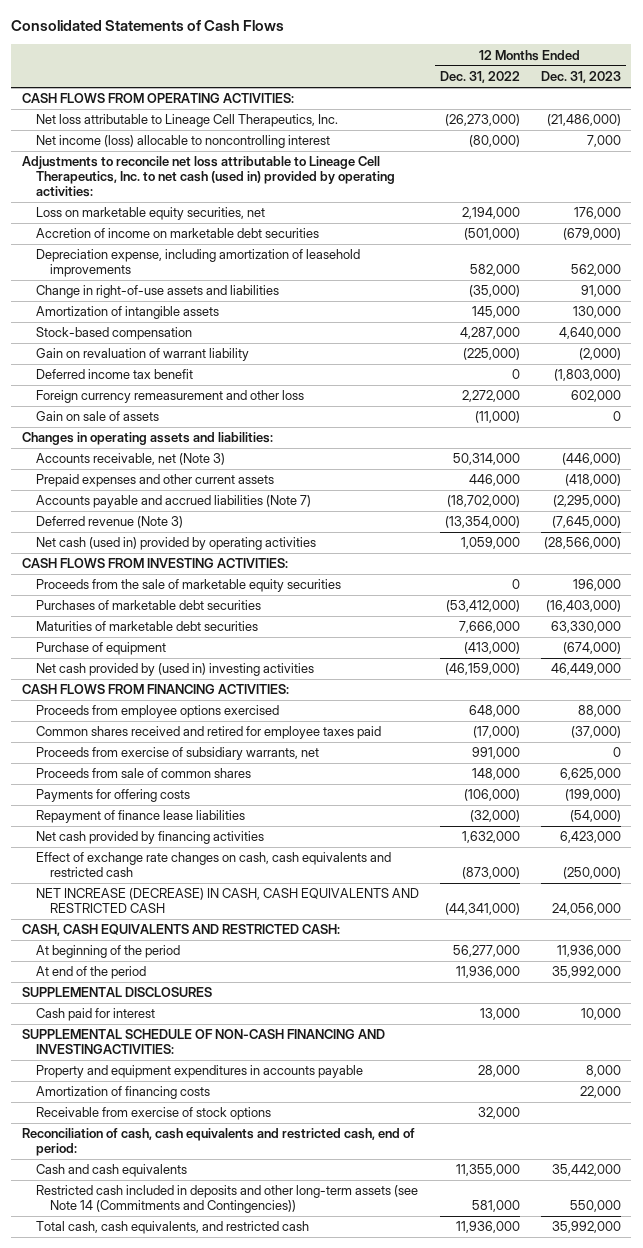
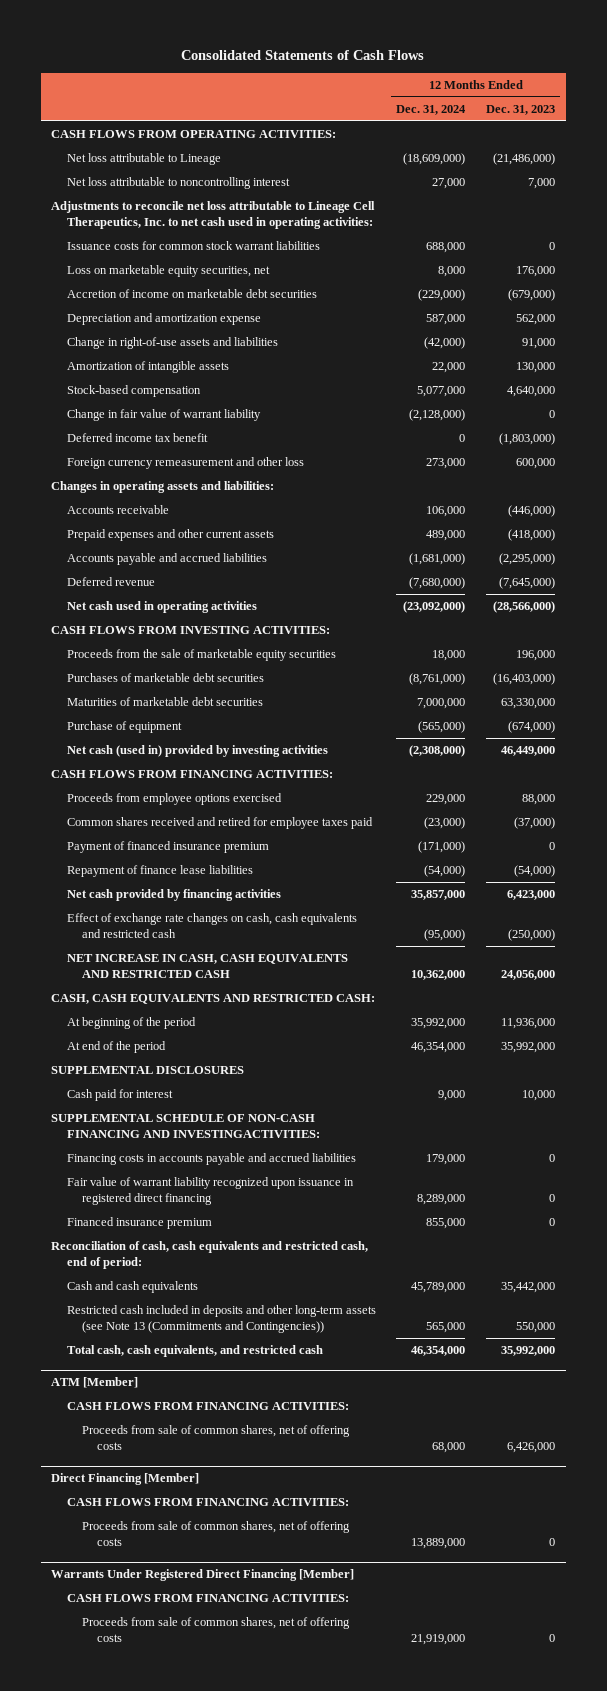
- | 12 Months Ended Dec. 31, 2022 | 12 Months Ended Dec. 31, 2023
+ | 12 Months Ended Dec. 31, 2024 | 12 Months Ended Dec. 31, 2023
- Net loss attributable to Lineage Cell Therapeutics, Inc. | (26,273,000) | (21,486,000)
- Net income (loss) allocable to noncontrolling interest | (80,000) | 7,000
- Adjustments to reconcile net loss attributable to Lineage Cell Therapeutics, Inc. to net cash (used in) provided by operating activities:
+ Net loss attributable to Lineage | (18,609,000) | (21,486,000)
+ Net loss attributable to noncontrolling interest | 27,000 | 7,000
+ Adjustments to reconcile net loss attributable to Lineage Cell Therapeutics, Inc. to net cash used in operating activities:
+ Issuance costs for common stock warrant liabilities | 688,000 | 0
- Depreciation expense, including amortization of leasehold improvements | 582,000 | 562,000
+ Depreciation and amortization expense | 587,000 | 562,000
- Gain on revaluation of warrant liability | (225,000) | (2,000)
+ Change in fair value of warrant liability | (2,128,000) | 0
- Foreign currency remeasurement and other loss | 2,272,000 | 602,000
- Gain on sale of assets | (11,000) | 0
+ Foreign currency remeasurement and other loss | 273,000 | 600,000
- Accounts receivable, net (Note 3) | 50,314,000 | (446,000)
+ Accounts receivable | 106,000 | (446,000)
- Accounts payable and accrued liabilities (Note 7) | (18,702,000) | (2,295,000)
- Deferred revenue (Note 3) | (13,354,000) | (7,645,000)
- Net cash (used in) provided by operating activities | 1,059,000 | (28,566,000)
+ Accounts payable and accrued liabilities | (1,681,000) | (2,295,000)
+ Deferred revenue | (7,680,000) | (7,645,000)
+ Net cash used in operating activities | (23,092,000) | (28,566,000)
- Net cash provided by (used in) investing activities | (46,159,000) | 46,449,000
+ Net cash (used in) provided by investing activities | (2,308,000) | 46,449,000
- Proceeds from exercise of subsidiary warrants, net | 991,000 | 0
- Proceeds from sale of common shares | 148,000 | 6,625,000
- Payments for offering costs | (106,000) | (199,000)
+ Payment of financed insurance premium | (171,000) | 0
- NET INCREASE (DECREASE) IN CASH, CASH EQUIVALENTS AND RESTRICTED CASH | (44,341,000) | 24,056,000
+ NET INCREASE IN CASH, CASH EQUIVALENTS AND RESTRICTED CASH | 10,362,000 | 24,056,000
- Property and equipment expenditures in accounts payable | 28,000 | 8,000
- Amortization of financing costs | | 22,000
- Receivable from exercise of stock options | 32,000 |
+ Financing costs in accounts payable and accrued liabilities | 179,000 | 0
+ Fair value of warrant liability recognized upon issuance in registered direct financing | 8,289,000 | 0
+ Financed insurance premium | 855,000 | 0
- Restricted cash included in deposits and other long-term assets (see Note 14 (Commitments and Contingencies)) | 581,000 | 550,000
+ Restricted cash included in deposits and other long-term assets (see Note 13 (Commitments and Contingencies)) | 565,000 | 550,000
+ ATM [Member]
+ CASH FLOWS FROM FINANCING ACTIVITIES:
+ Proceeds from sale of common shares, net of offering costs | 68,000 | 6,426,000
+ Direct Financing [Member]
+ CASH FLOWS FROM FINANCING ACTIVITIES:
+ Proceeds from sale of common shares, net of offering costs | 13,889,000 | 0
+ Warrants Under Registered Direct Financing [Member]
+ CASH FLOWS FROM FINANCING ACTIVITIES:
+ Proceeds from sale of common shares, net of offering costs | 21,919,000 | 0

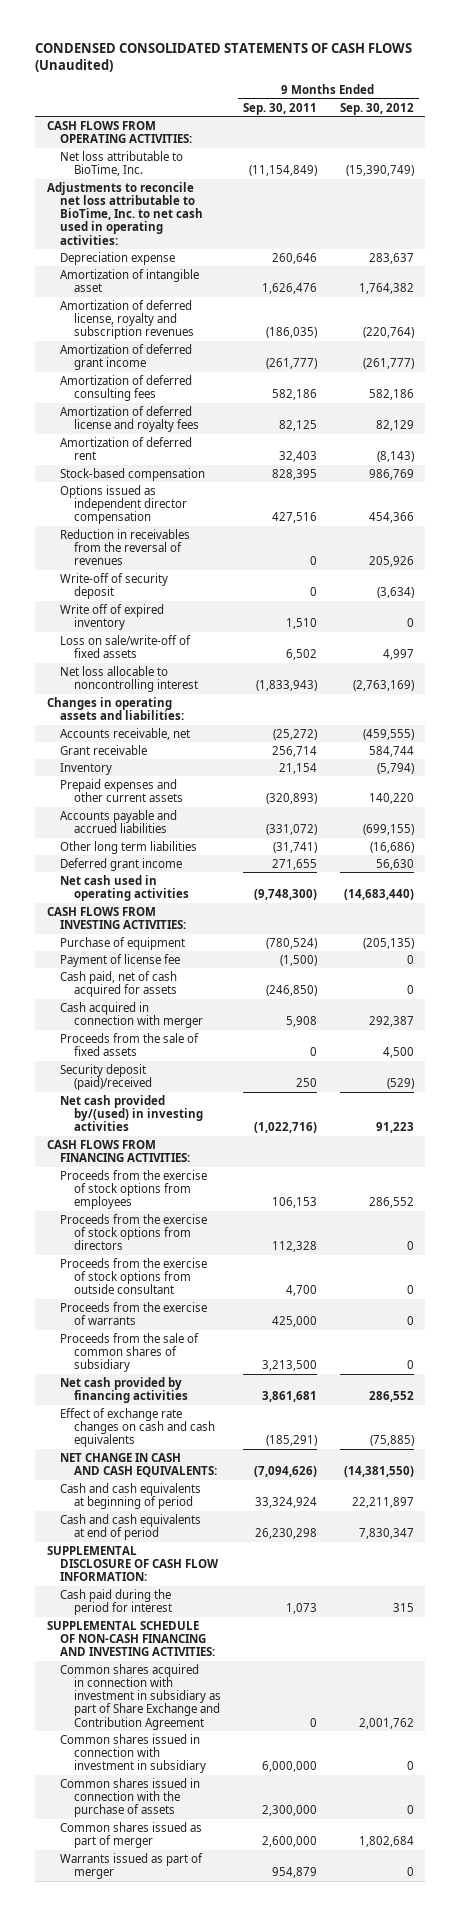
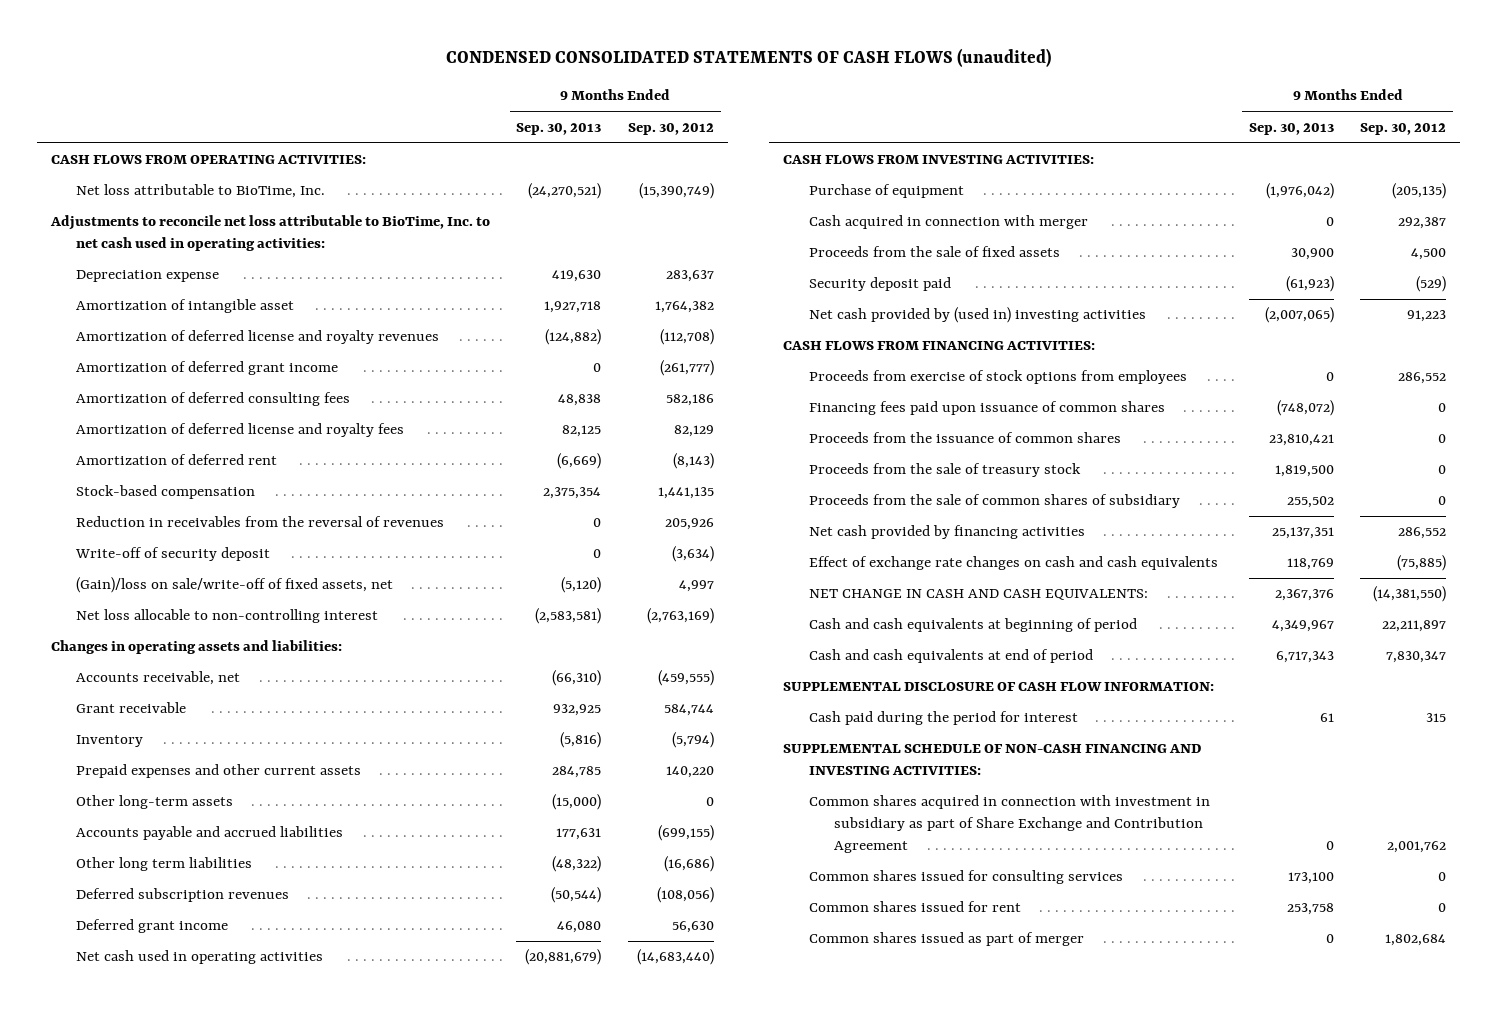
- CONDENSED CONSOLIDATED STATEMENTS OF CASH FLOWS (Unaudited)
+ CONDENSED CONSOLIDATED STATEMENTS OF CASH FLOWS (unaudited)
- | 9 Months Ended Sep. 30, 2011 | 9 Months Ended Sep. 30, 2012
+ | 9 Months Ended Sep. 30, 2013 | 9 Months Ended Sep. 30, 2012
- Amortization of deferred license, royalty and subscription revenues | (186,035) | (220,764)
+ Amortization of deferred license and royalty revenues | (124,882) | (112,708)
- Stock-based compensation | 828,395 | 986,769
- Options issued as independent director compensation | 427,516 | 454,366
+ Stock-based compensation | 2,375,354 | 1,441,135
- Write off of expired inventory | 1,510 | 0
- Loss on sale/write-off of fixed assets | 6,502 | 4,997
- Net loss allocable to noncontrolling interest | (1,833,943) | (2,763,169)
+ (Gain)/loss on sale/write-off of fixed assets, net | (5,120) | 4,997
+ Net loss allocable to non-controlling interest | (2,583,581) | (2,763,169)
+ Other long-term assets | (15,000) | 0
+ Deferred subscription revenues | (50,544) | (108,056)
- Payment of license fee | (1,500) | 0
- Cash paid, net of cash acquired for assets | (246,850) | 0
- Security deposit (paid)/received | 250 | (529)
- Net cash provided by/(used) in investing activities | (1,022,716) | 91,223
+ Security deposit paid | (61,923) | (529)
+ Net cash provided by (used in) investing activities | (2,007,065) | 91,223
- Proceeds from the exercise of stock options from employees | 106,153 | 286,552
- Proceeds from the exercise of stock options from directors | 112,328 | 0
- Proceeds from the exercise of stock options from outside consultant | 4,700 | 0
- Proceeds from the exercise of warrants | 425,000 | 0
+ Proceeds from exercise of stock options from employees | 0 | 286,552
+ Financing fees paid upon issuance of common shares | (748,072) | 0
+ Proceeds from the issuance of common shares | 23,810,421 | 0
+ Proceeds from the sale of treasury stock | 1,819,500 | 0
- Common shares issued in connection with investment in subsidiary | 6,000,000 | 0
- Common shares issued in connection with the purchase of assets | 2,300,000 | 0
+ Common shares issued for consulting services | 173,100 | 0
+ Common shares issued for rent | 253,758 | 0
- Warrants issued as part of merger | 954,879 | 0

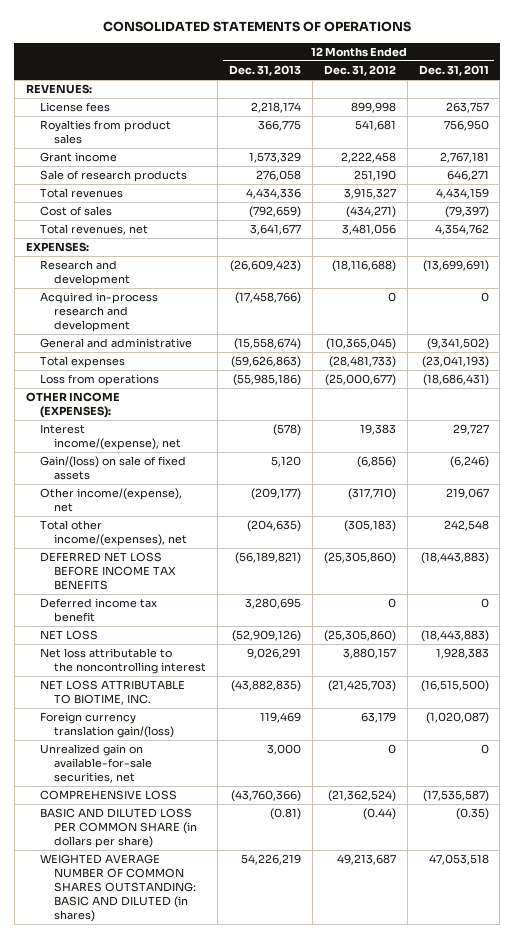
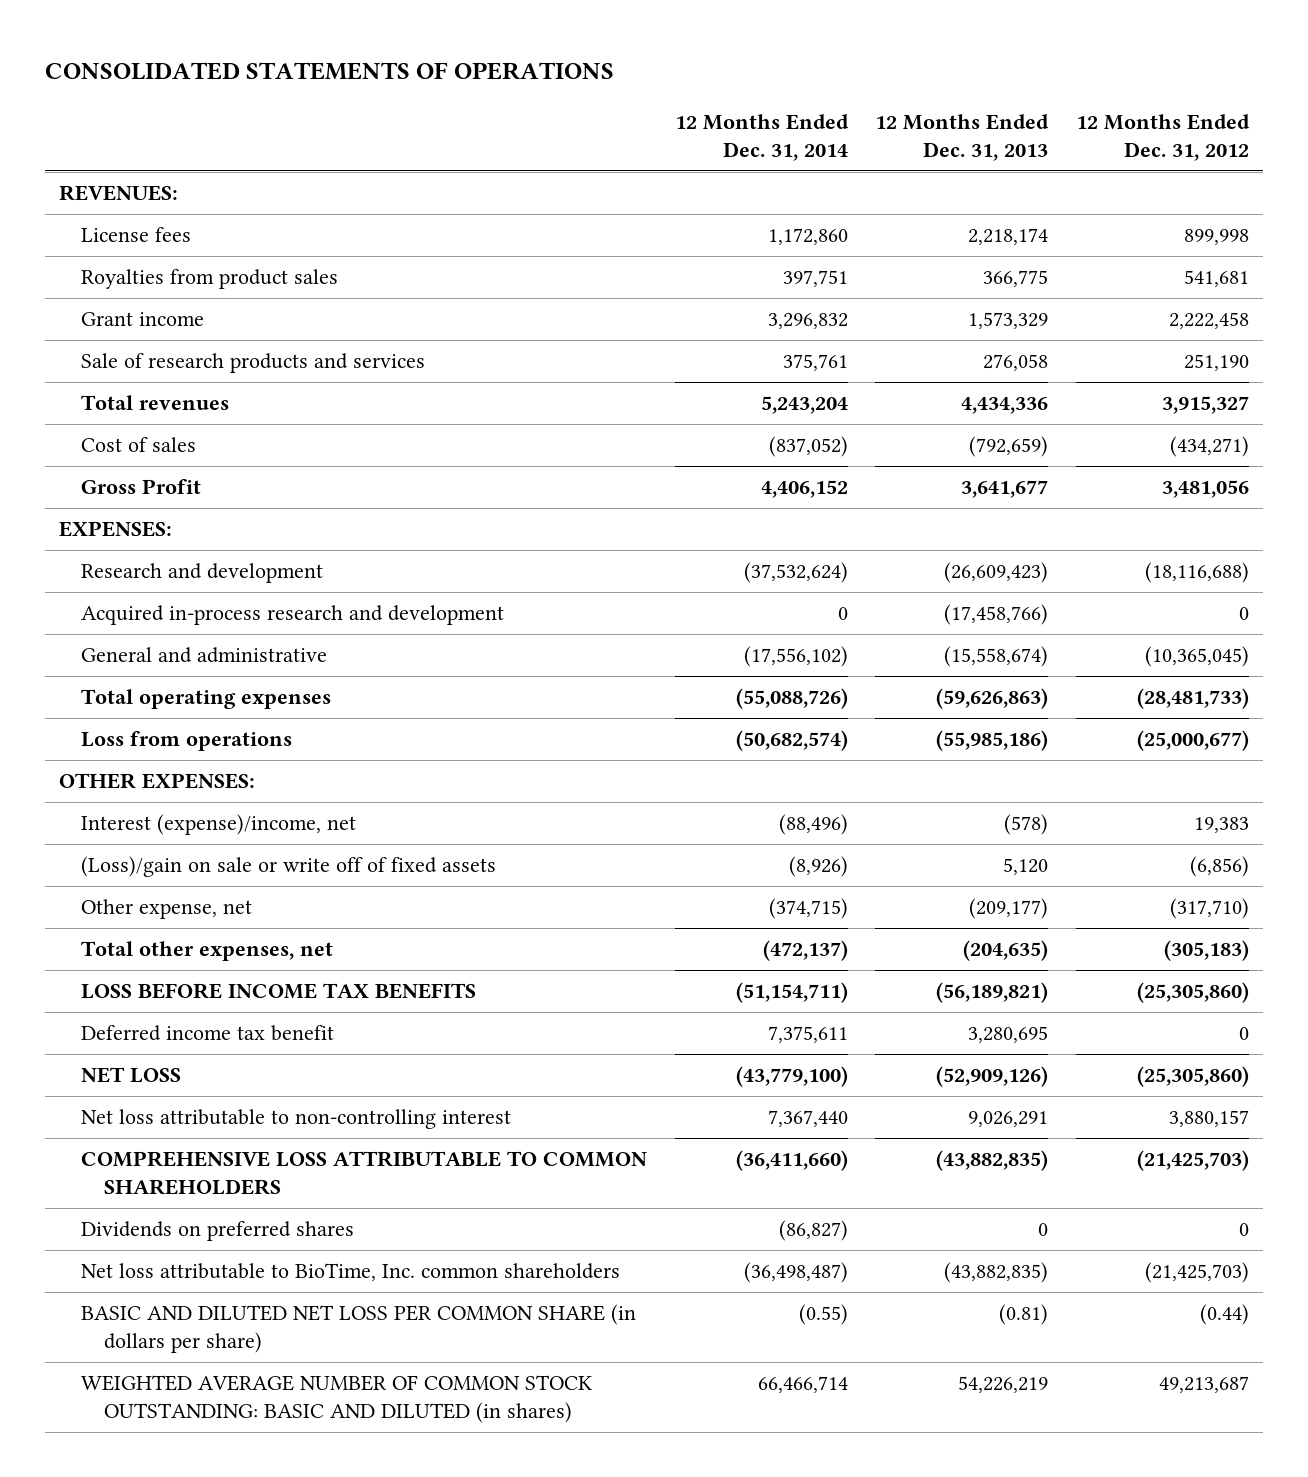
- | 12 Months Ended Dec. 31, 2013 | 12 Months Ended Dec. 31, 2012 | 12 Months Ended Dec. 31, 2011
+ | 12 Months Ended Dec. 31, 2014 | 12 Months Ended Dec. 31, 2013 | 12 Months Ended Dec. 31, 2012
- Sale of research products | 276,058 | 251,190 | 646,271
+ Sale of research products and services | 375,761 | 276,058 | 251,190
- Total revenues, net | 3,641,677 | 3,481,056 | 4,354,762
+ Gross Profit | 4,406,152 | 3,641,677 | 3,481,056
- Total expenses | (59,626,863) | (28,481,733) | (23,041,193)
+ Total operating expenses | (55,088,726) | (59,626,863) | (28,481,733)
- OTHER INCOME (EXPENSES):
- Interest income/(expense), net | (578) | 19,383 | 29,727
- Gain/(loss) on sale of fixed assets | 5,120 | (6,856) | (6,246)
- Other income/(expense), net | (209,177) | (317,710) | 219,067
- Total other income/(expenses), net | (204,635) | (305,183) | 242,548
- DEFERRED NET LOSS BEFORE INCOME TAX BENEFITS | (56,189,821) | (25,305,860) | (18,443,883)
+ OTHER EXPENSES:
+ Interest (expense)/income, net | (88,496) | (578) | 19,383
+ (Loss)/gain on sale or write off of fixed assets | (8,926) | 5,120 | (6,856)
+ Other expense, net | (374,715) | (209,177) | (317,710)
+ Total other expenses, net | (472,137) | (204,635) | (305,183)
+ LOSS BEFORE INCOME TAX BENEFITS | (51,154,711) | (56,189,821) | (25,305,860)
- Net loss attributable to the noncontrolling interest | 9,026,291 | 3,880,157 | 1,928,383
- NET LOSS ATTRIBUTABLE TO BIOTIME, INC. | (43,882,835) | (21,425,703) | (16,515,500)
- Foreign currency translation gain/(loss) | 119,469 | 63,179 | (1,020,087)
- Unrealized gain on available-for-sale securities, net | 3,000 | 0 | 0
- COMPREHENSIVE LOSS | (43,760,366) | (21,362,524) | (17,535,587)
- BASIC AND DILUTED LOSS PER COMMON SHARE (in dollars per share) | (0.81) | (0.44) | (0.35)
- WEIGHTED AVERAGE NUMBER OF COMMON SHARES OUTSTANDING: BASIC AND DILUTED (in shares) | 54,226,219 | 49,213,687 | 47,053,518
+ Net loss attributable to non-controlling interest | 7,367,440 | 9,026,291 | 3,880,157
+ COMPREHENSIVE LOSS ATTRIBUTABLE TO COMMON SHAREHOLDERS | (36,411,660) | (43,882,835) | (21,425,703)
+ Dividends on preferred shares | (86,827) | 0 | 0
+ Net loss attributable to BioTime, Inc. common shareholders | (36,498,487) | (43,882,835) | (21,425,703)
+ BASIC AND DILUTED NET LOSS PER COMMON SHARE (in dollars per share) | (0.55) | (0.81) | (0.44)
+ WEIGHTED AVERAGE NUMBER OF COMMON STOCK OUTSTANDING: BASIC AND DILUTED (in shares) | 66,466,714 | 54,226,219 | 49,213,687

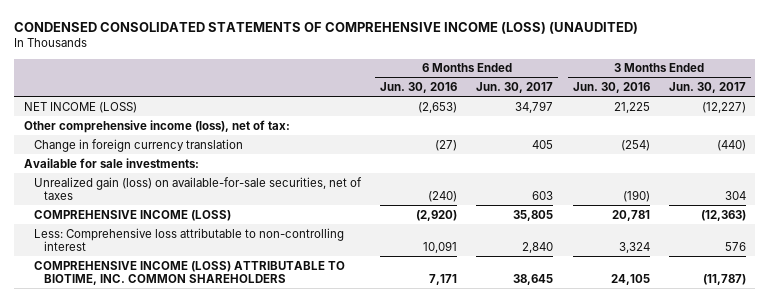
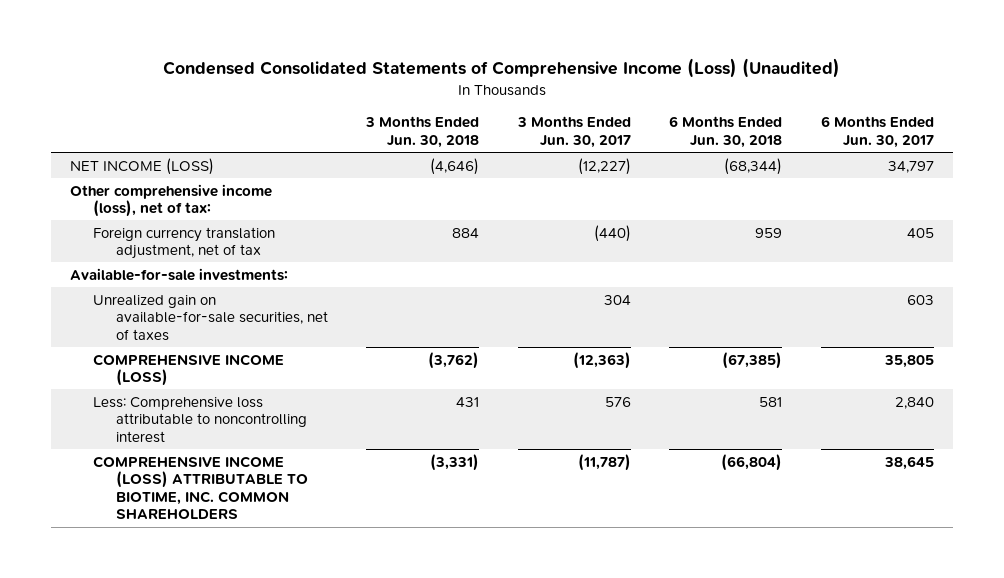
- CONDENSED CONSOLIDATED STATEMENTS OF COMPREHENSIVE INCOME (LOSS) (UNAUDITED)
+ Condensed Consolidated Statements of Comprehensive Income (Loss) (Unaudited)
- | 6 Months Ended Jun. 30, 2016 | 6 Months Ended Jun. 30, 2017 | 3 Months Ended Jun. 30, 2016 | 3 Months Ended Jun. 30, 2017
+ | 3 Months Ended Jun. 30, 2018 | 3 Months Ended Jun. 30, 2017 | 6 Months Ended Jun. 30, 2018 | 6 Months Ended Jun. 30, 2017
- Change in foreign currency translation | (27) | 405 | (254) | (440)
- Available for sale investments:
- Unrealized gain (loss) on available-for-sale securities, net of taxes | (240) | 603 | (190) | 304
+ Foreign currency translation adjustment, net of tax | 884 | (440) | 959 | 405
+ Available-for-sale investments:
+ Unrealized gain on available-for-sale securities, net of taxes | | 304 | | 603
- Less: Comprehensive loss attributable to non-controlling interest | 10,091 | 2,840 | 3,324 | 576
+ Less: Comprehensive loss attributable to noncontrolling interest | 431 | 576 | 581 | 2,840

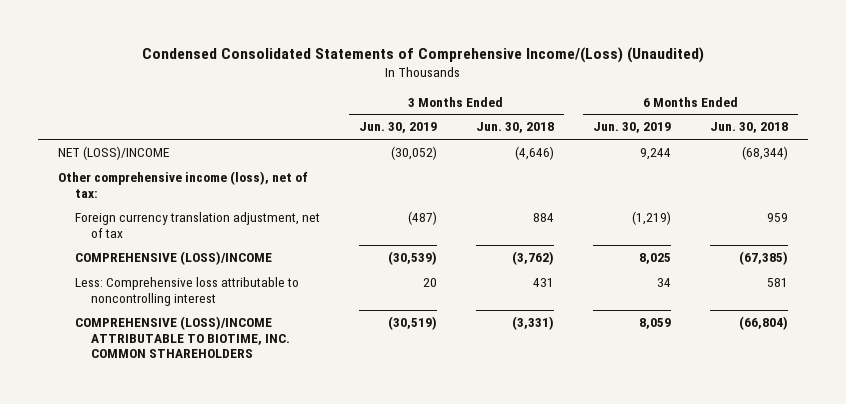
- Condensed Consolidated Statements of Comprehensive Income (Loss) (Unaudited)
+ Condensed Consolidated Statements of Comprehensive Income/(Loss) (Unaudited)
- | 3 Months Ended Jun. 30, 2018 | 3 Months Ended Jun. 30, 2017 | 6 Months Ended Jun. 30, 2018 | 6 Months Ended Jun. 30, 2017
+ | 3 Months Ended Jun. 30, 2019 | 3 Months Ended Jun. 30, 2018 | 6 Months Ended Jun. 30, 2019 | 6 Months Ended Jun. 30, 2018
- NET INCOME (LOSS) | (4,646) | (12,227) | (68,344) | 34,797
+ NET (LOSS)/INCOME | (30,052) | (4,646) | 9,244 | (68,344)
- Available-for-sale investments:
- Unrealized gain on available-for-sale securities, net of taxes | | 304 | | 603
- COMPREHENSIVE INCOME (LOSS) | (3,762) | (12,363) | (67,385) | 35,805
+ COMPREHENSIVE (LOSS)/INCOME | (30,539) | (3,762) | 8,025 | (67,385)
- COMPREHENSIVE INCOME (LOSS) ATTRIBUTABLE TO BIOTIME, INC. COMMON SHAREHOLDERS | (3,331) | (11,787) | (66,804) | 38,645
+ COMPREHENSIVE (LOSS)/INCOME ATTRIBUTABLE TO BIOTIME, INC. COMMON STHAREHOLDERS | (30,519) | (3,331) | 8,059 | (66,804)

